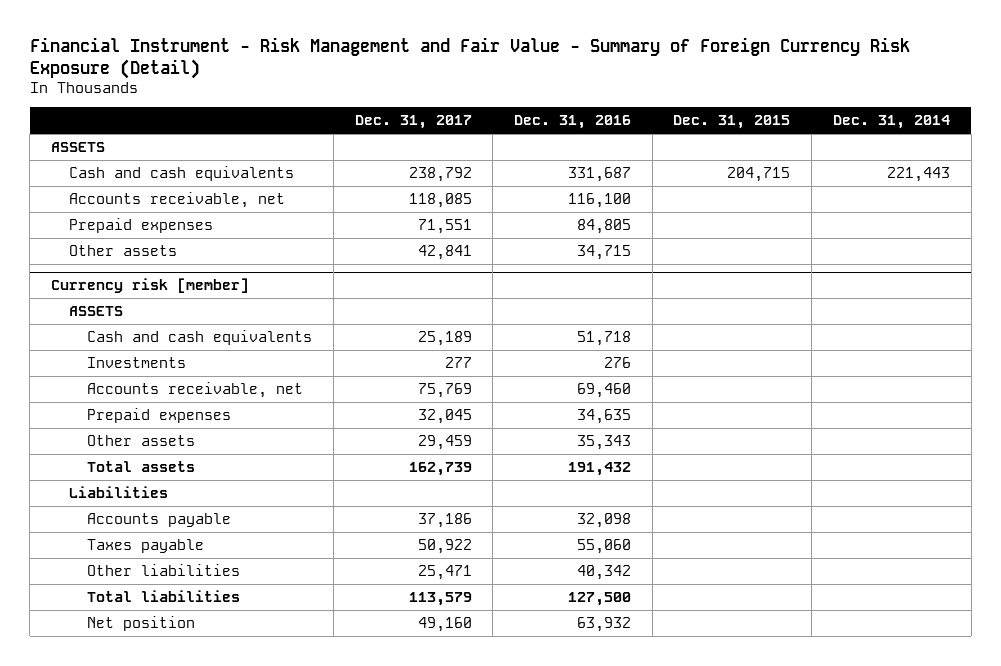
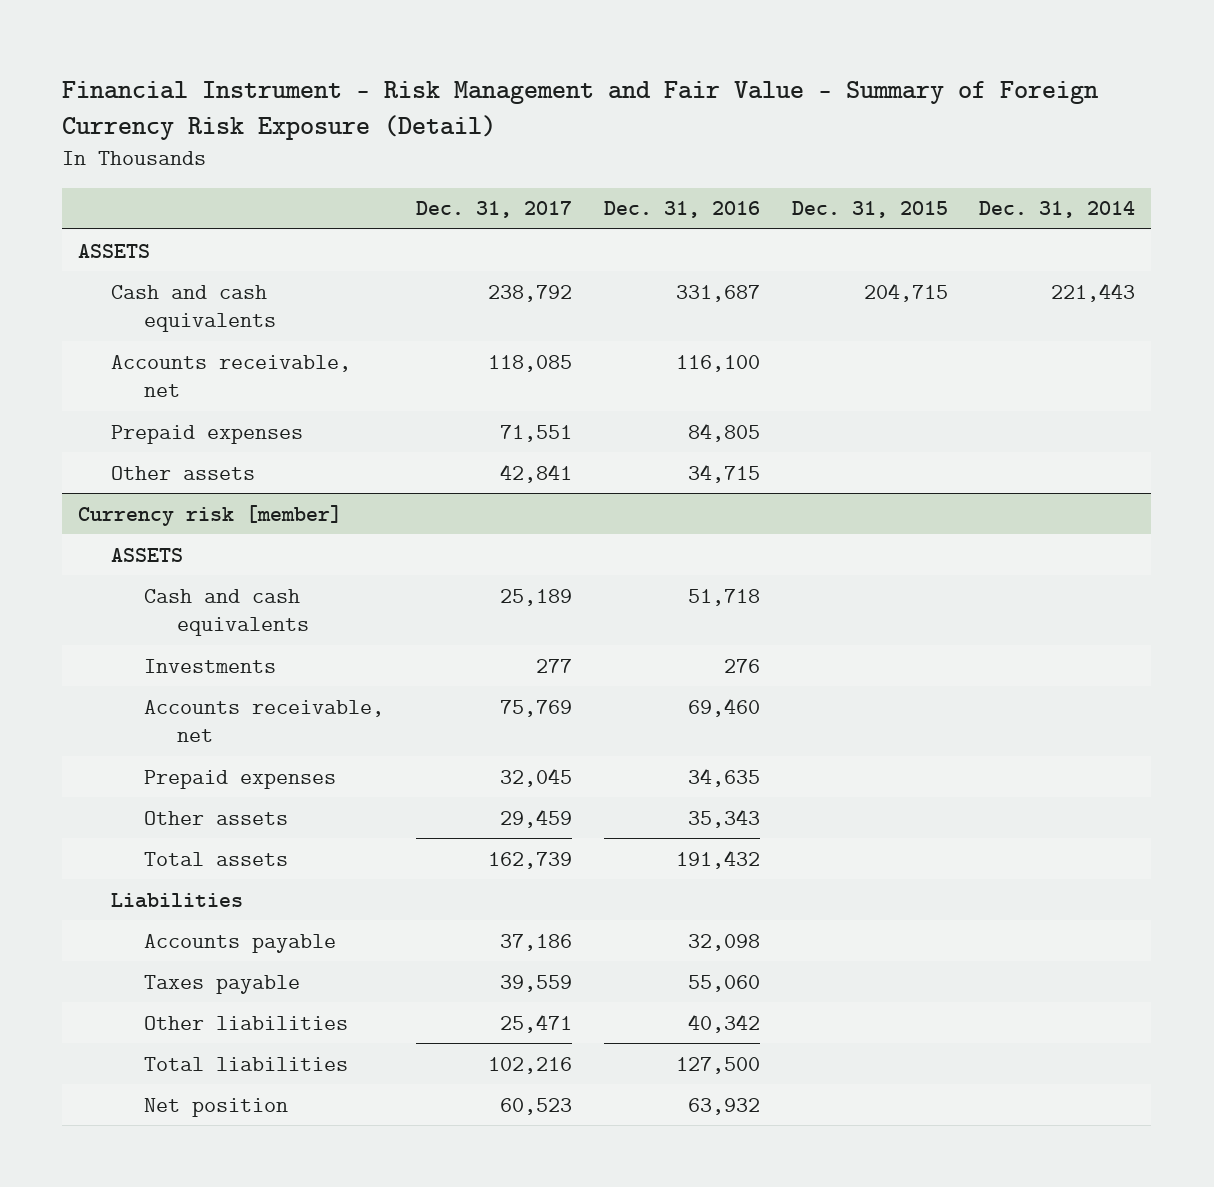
@ Currency risk [member]
- Taxes payable | 50,922 | 55,060 | |
+ Taxes payable | 39,559 | 55,060 | |
- Total liabilities | 113,579 | 127,500 | |
- Net position | 49,160 | 63,932 | |
+ Total liabilities | 102,216 | 127,500 | |
+ Net position | 60,523 | 63,932 | |

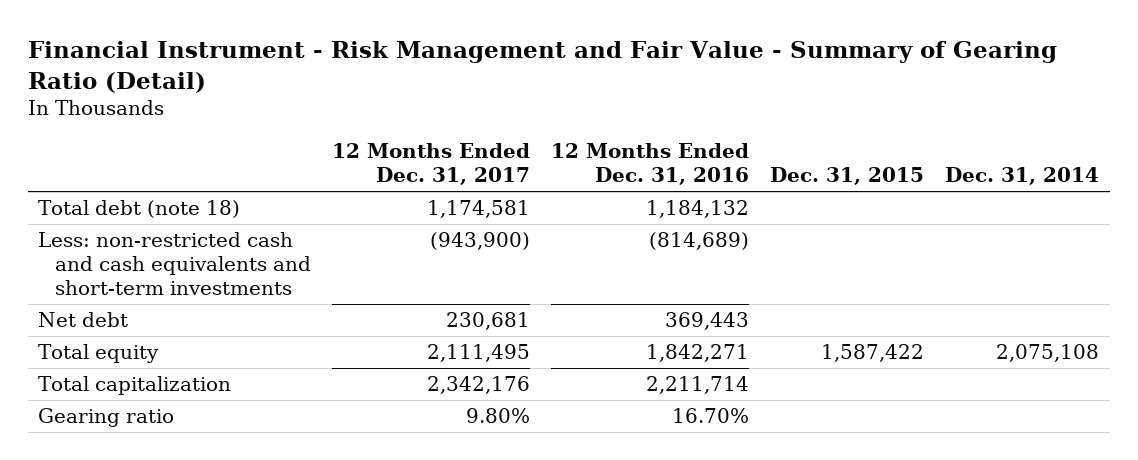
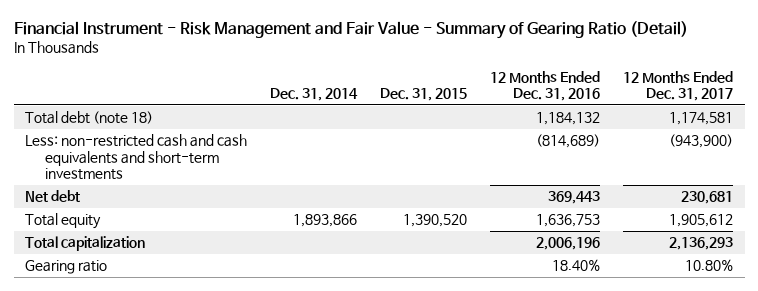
- | 12 Months Ended Dec. 31, 2017 | 12 Months Ended Dec. 31, 2016 | Dec. 31, 2015 | Dec. 31, 2014
+ | Dec. 31, 2014 | Dec. 31, 2015 | 12 Months Ended Dec. 31, 2016 | 12 Months Ended Dec. 31, 2017
- Total equity | 2,111,495 | 1,842,271 | 1,587,422 | 2,075,108
- Total capitalization | 2,342,176 | 2,211,714 | |
- Gearing ratio | 9.80% | 16.70% | |
+ Total equity | 1,893,866 | 1,390,520 | 1,636,753 | 1,905,612
+ Total capitalization | | | 2,006,196 | 2,136,293
+ Gearing ratio | | | 18.40% | 10.80%

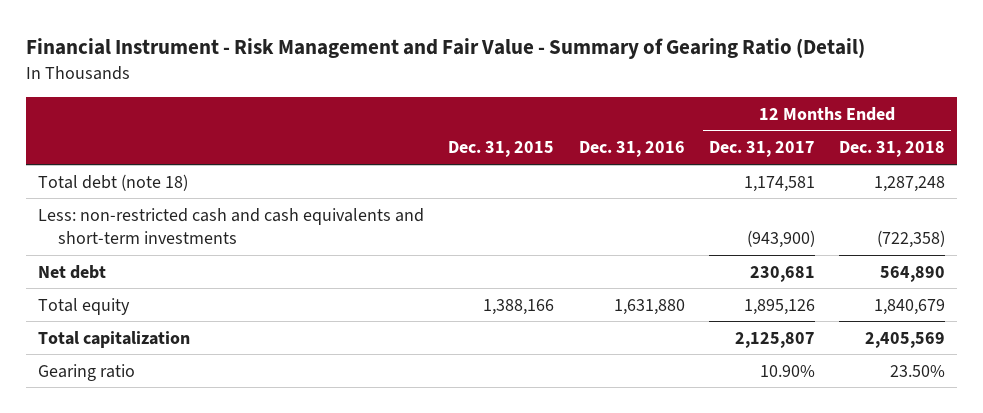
- | Dec. 31, 2014 | Dec. 31, 2015 | 12 Months Ended Dec. 31, 2016 | 12 Months Ended Dec. 31, 2017
+ | Dec. 31, 2015 | Dec. 31, 2016 | 12 Months Ended Dec. 31, 2017 | 12 Months Ended Dec. 31, 2018
- Total equity | 1,893,866 | 1,390,520 | 1,636,753 | 1,905,612
- Total capitalization | | | 2,006,196 | 2,136,293
- Gearing ratio | | | 18.40% | 10.80%
+ Total equity | 1,388,166 | 1,631,880 | 1,895,126 | 1,840,679
+ Total capitalization | | | 2,125,807 | 2,405,569
+ Gearing ratio | | | 10.90% | 23.50%

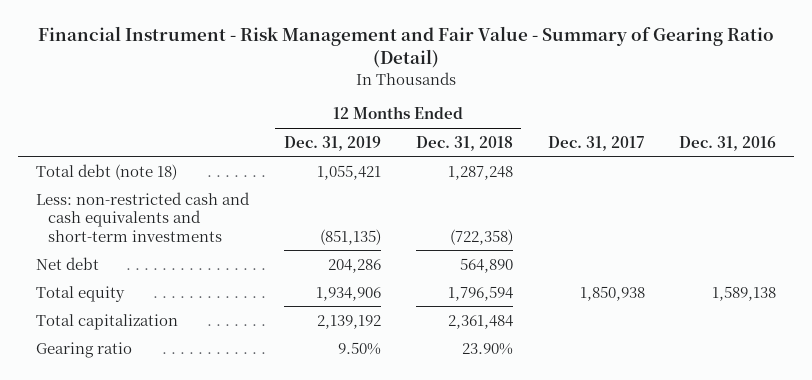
- | Dec. 31, 2015 | Dec. 31, 2016 | 12 Months Ended Dec. 31, 2017 | 12 Months Ended Dec. 31, 2018
+ | 12 Months Ended Dec. 31, 2019 | 12 Months Ended Dec. 31, 2018 | Dec. 31, 2017 | Dec. 31, 2016
- Total equity | 1,388,166 | 1,631,880 | 1,895,126 | 1,840,679
- Total capitalization | | | 2,125,807 | 2,405,569
- Gearing ratio | | | 10.90% | 23.50%
+ Total equity | 1,934,906 | 1,796,594 | 1,850,938 | 1,589,138
+ Total capitalization | 2,139,192 | 2,361,484 | |
+ Gearing ratio | 9.50% | 23.90% | |

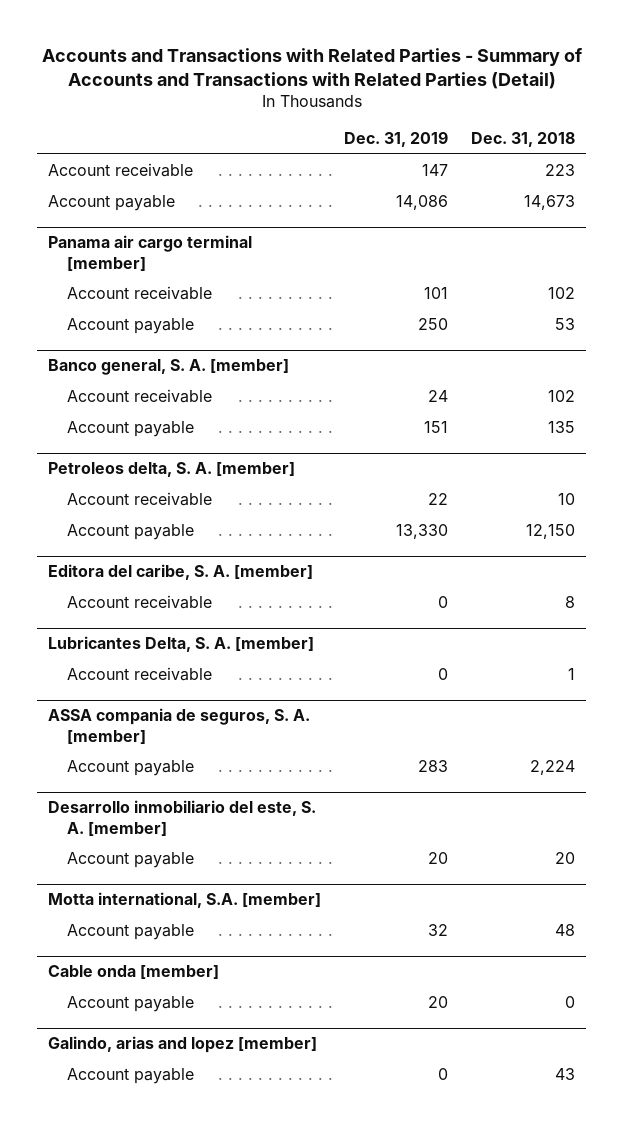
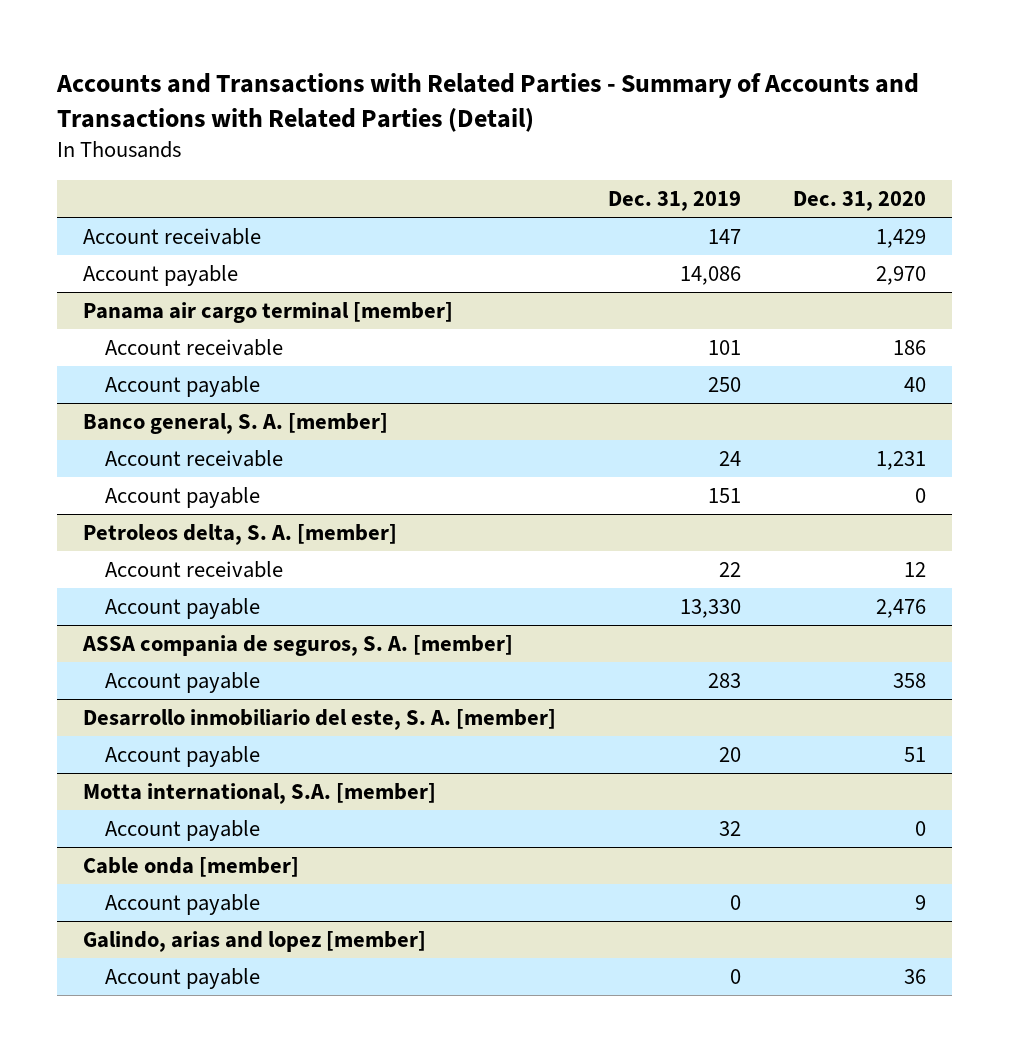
- | Dec. 31, 2019 | Dec. 31, 2018
+ | Dec. 31, 2019 | Dec. 31, 2020
- Editora del caribe, S. A. [member]
- Account receivable | 0 | 8
- Lubricantes Delta, S. A. [member]
- Account receivable | 0 | 1
@ Cable onda [member]
- Account payable | 20 | 0
+ Account payable | 0 | 9

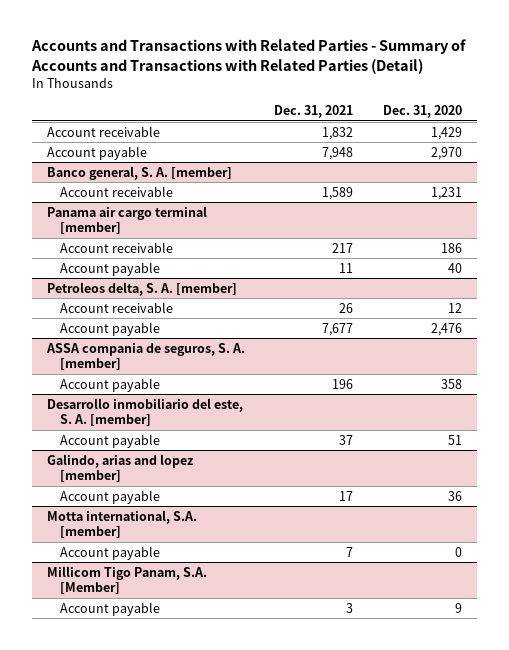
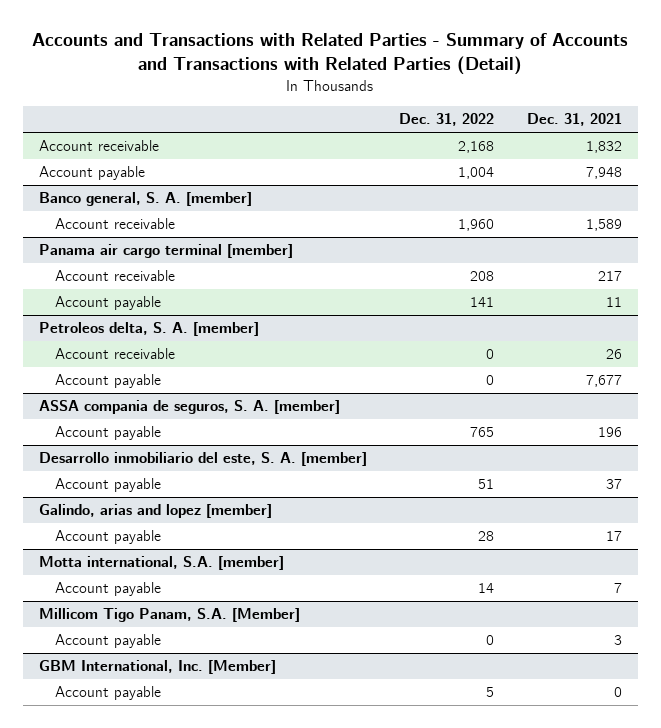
- | Dec. 31, 2021 | Dec. 31, 2020
+ | Dec. 31, 2022 | Dec. 31, 2021
+ GBM International, Inc. [Member]
+ Account payable | 5 | 0

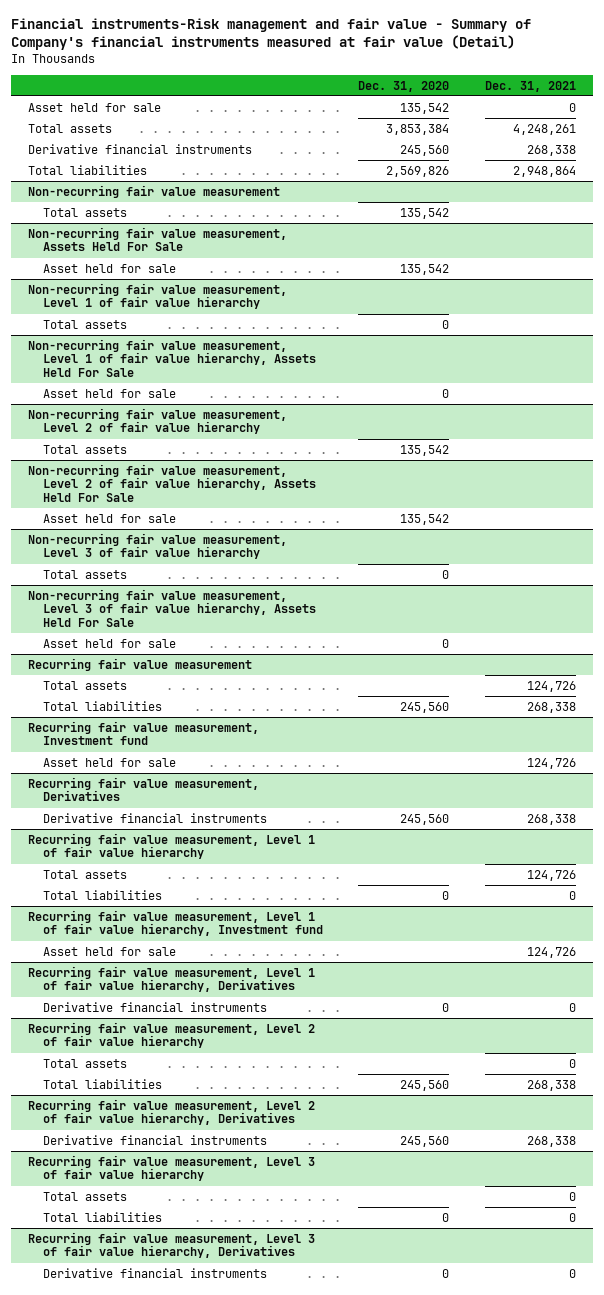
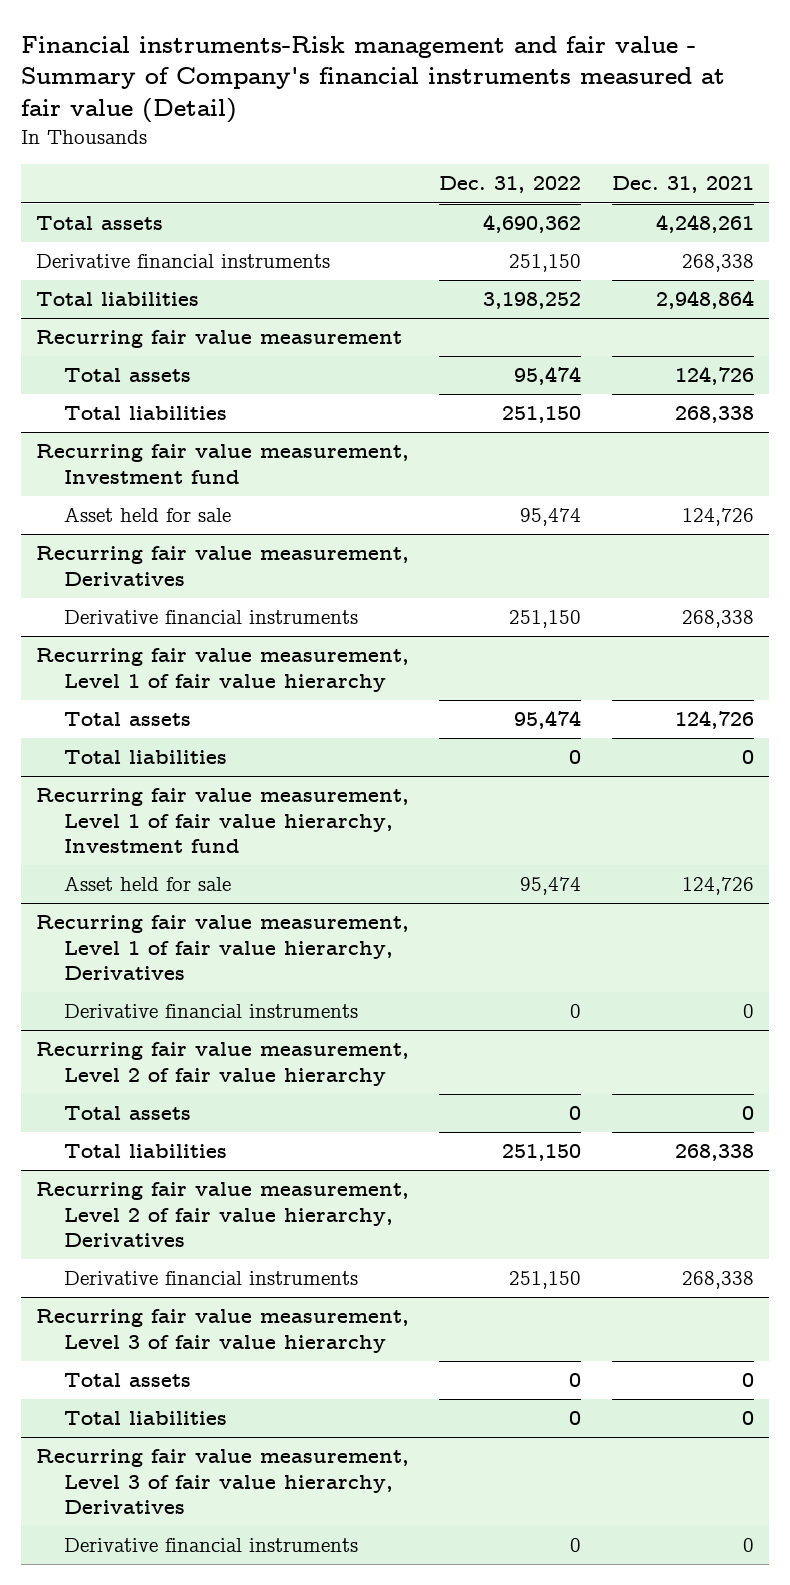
- | Dec. 31, 2020 | Dec. 31, 2021
+ | Dec. 31, 2022 | Dec. 31, 2021
- Asset held for sale | 135,542 | 0
- Non-recurring fair value measurement
- Total assets | 135,542 |
- Non-recurring fair value measurement, Assets Held For Sale
- Asset held for sale | 135,542 |
- Non-recurring fair value measurement, Level 1 of fair value hierarchy
- Total assets | 0 |
- Non-recurring fair value measurement, Level 1 of fair value hierarchy, Assets Held For Sale
- Asset held for sale | 0 |
- Non-recurring fair value measurement, Level 2 of fair value hierarchy
- Total assets | 135,542 |
- Non-recurring fair value measurement, Level 2 of fair value hierarchy, Assets Held For Sale
- Asset held for sale | 135,542 |
- Non-recurring fair value measurement, Level 3 of fair value hierarchy
- Total assets | 0 |
- Non-recurring fair value measurement, Level 3 of fair value hierarchy, Assets Held For Sale
- Asset held for sale | 0 |

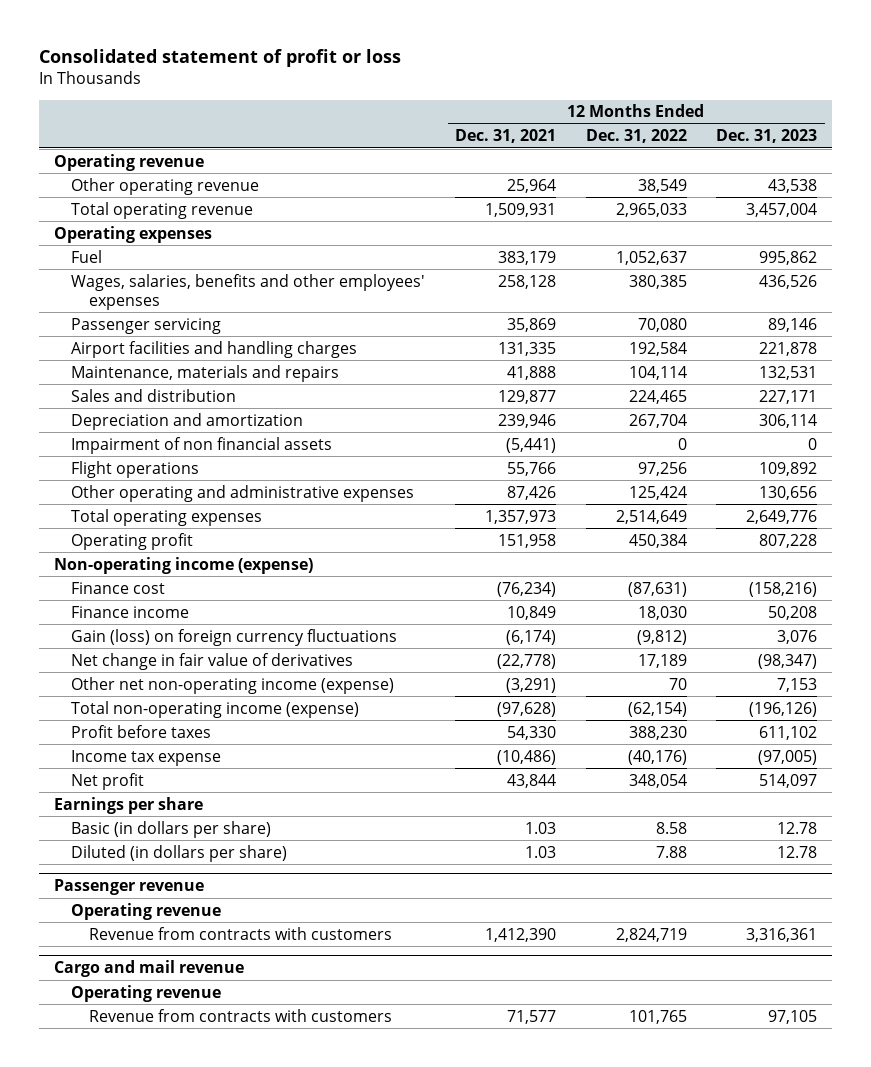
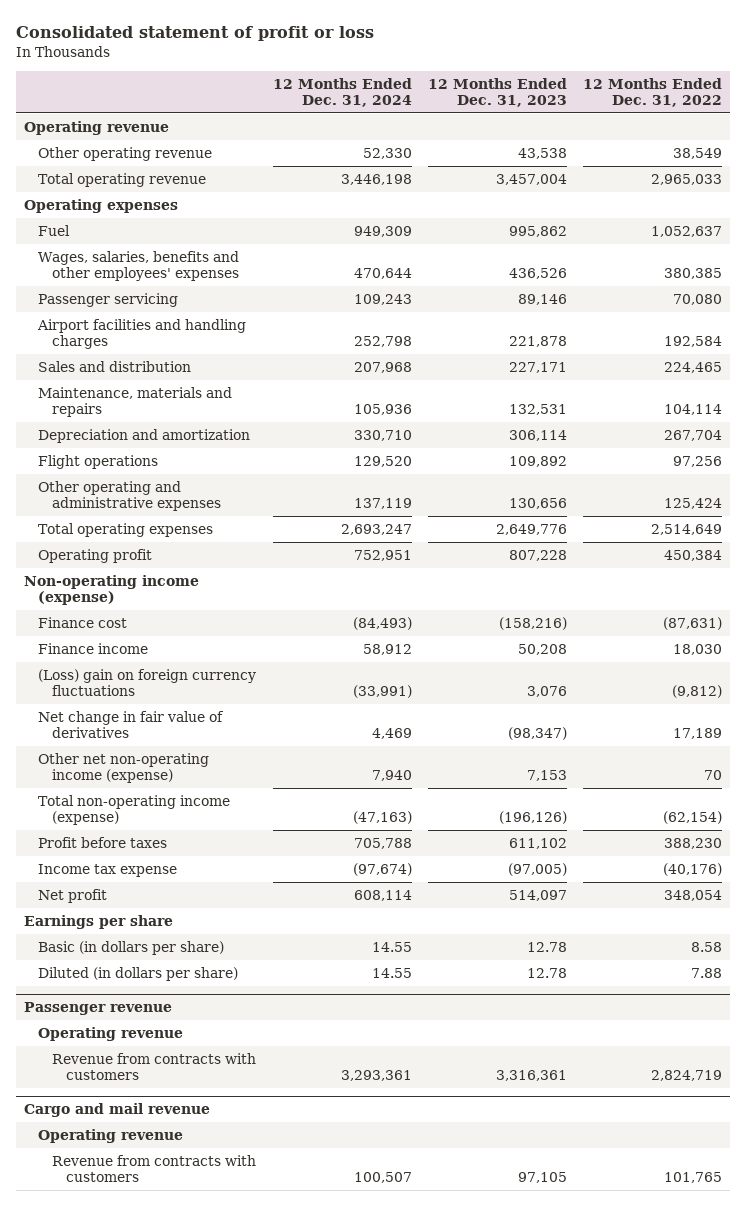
- | 12 Months Ended Dec. 31, 2021 | 12 Months Ended Dec. 31, 2022 | 12 Months Ended Dec. 31, 2023
+ | 12 Months Ended Dec. 31, 2024 | 12 Months Ended Dec. 31, 2023 | 12 Months Ended Dec. 31, 2022
moved down: Maintenance, materials and repairs | 105,936 | 132,531 | 104,114
- Impairment of non financial assets | (5,441) | 0 | 0
- Gain (loss) on foreign currency fluctuations | (6,174) | (9,812) | 3,076
+ (Loss) gain on foreign currency fluctuations | (33,991) | 3,076 | (9,812)

